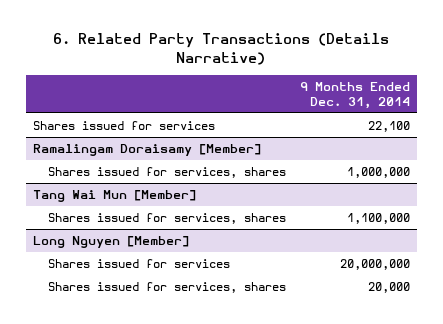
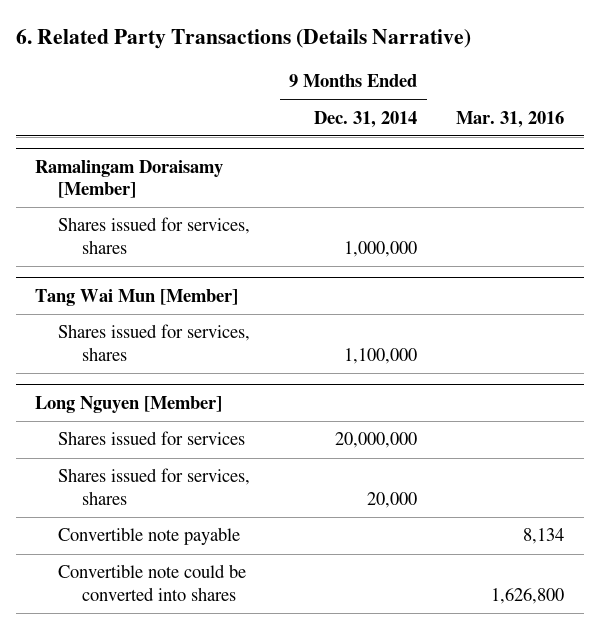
- | 9 Months Ended Dec. 31, 2014
+ | 9 Months Ended Dec. 31, 2014 | Mar. 31, 2016
- Shares issued for services | 22,100
@ Long Nguyen [Member]
+ Convertible note payable | | 8,134
+ Convertible note could be converted into shares | | 1,626,800

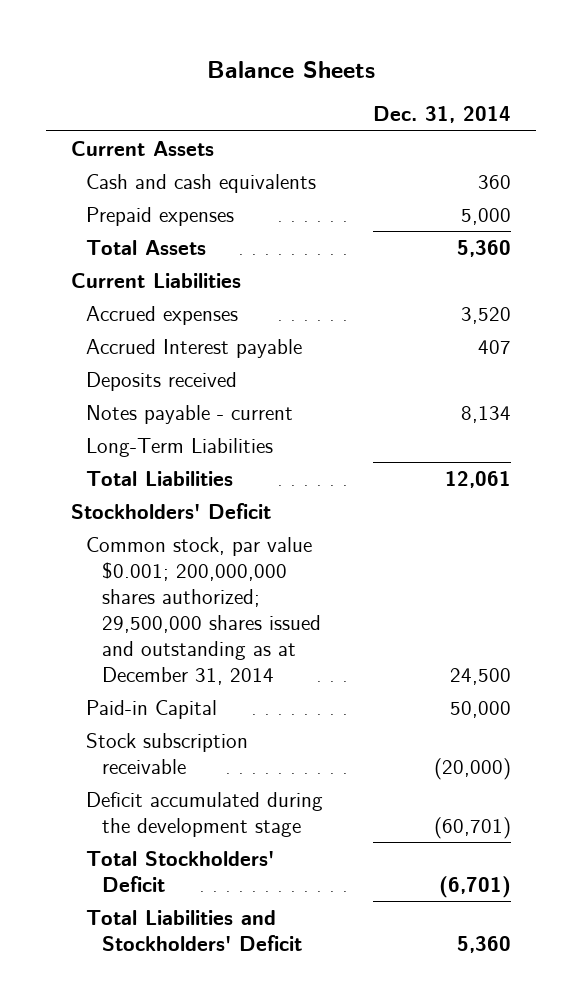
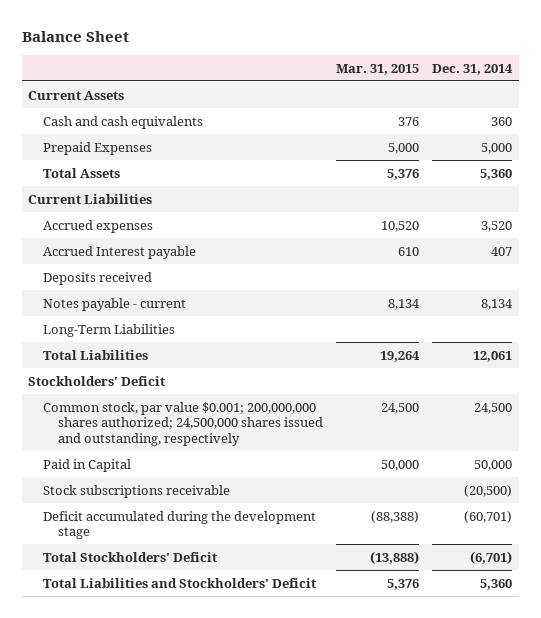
- Balance Sheets
+ Balance Sheet
- | Dec. 31, 2014
+ | Mar. 31, 2015 | Dec. 31, 2014
- Prepaid expenses | 5,000
+ Prepaid Expenses | 5,000 | 5,000
- Common stock, par value $0.001; 200,000,000 shares authorized; 29,500,000 shares issued and outstanding as at December 31, 2014 | 24,500
- Paid-in Capital | 50,000
- Stock subscription receivable | (20,000)
+ Common stock, par value $0.001; 200,000,000 shares authorized; 24,500,000 shares issued and outstanding, respectively | 24,500 | 24,500
+ Paid in Capital | 50,000 | 50,000
+ Stock subscriptions receivable | | (20,500)

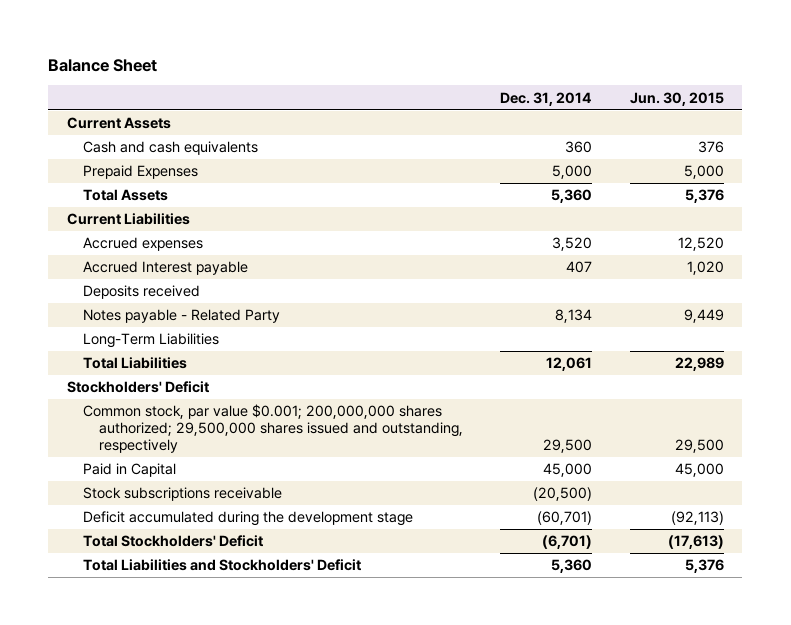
- | Mar. 31, 2015 | Dec. 31, 2014
+ | Dec. 31, 2014 | Jun. 30, 2015
- Notes payable - current | 8,134 | 8,134
+ Notes payable - Related Party | 8,134 | 9,449
- Common stock, par value $0.001; 200,000,000 shares authorized; 24,500,000 shares issued and outstanding, respectively | 24,500 | 24,500
- Paid in Capital | 50,000 | 50,000
+ Common stock, par value $0.001; 200,000,000 shares authorized; 29,500,000 shares issued and outstanding, respectively | 29,500 | 29,500
+ Paid in Capital | 45,000 | 45,000

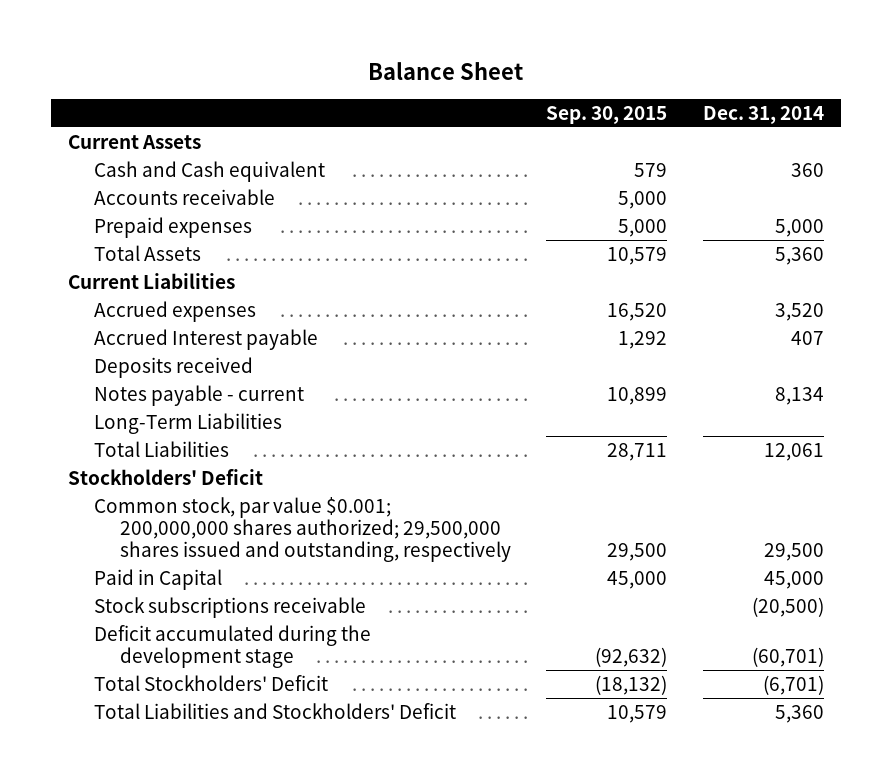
- | Dec. 31, 2014 | Jun. 30, 2015
+ | Sep. 30, 2015 | Dec. 31, 2014
- Cash and cash equivalents | 360 | 376
- Prepaid Expenses | 5,000 | 5,000
+ Cash and Cash equivalent | 579 | 360
+ Accounts receivable | 5,000 |
+ Prepaid expenses | 5,000 | 5,000
- Notes payable - Related Party | 8,134 | 9,449
+ Notes payable - current | 10,899 | 8,134

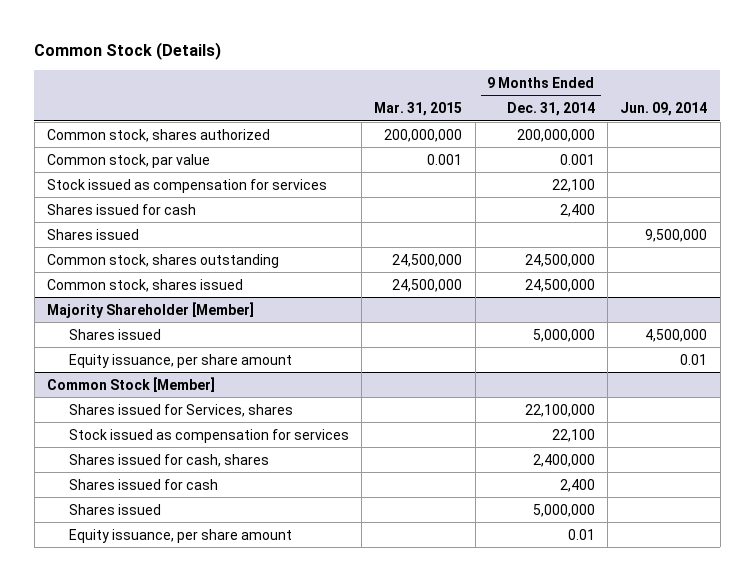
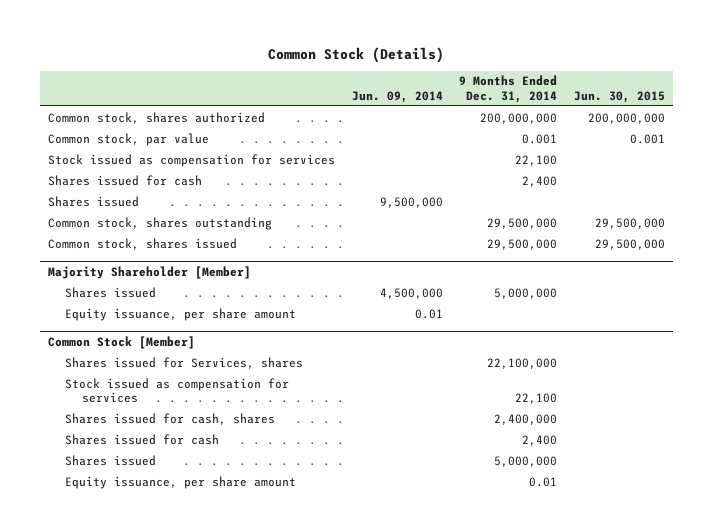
- | Mar. 31, 2015 | 9 Months Ended Dec. 31, 2014 | Jun. 09, 2014
+ | Jun. 09, 2014 | 9 Months Ended Dec. 31, 2014 | Jun. 30, 2015
- Common stock, shares outstanding | 24,500,000 | 24,500,000 |
- Common stock, shares issued | 24,500,000 | 24,500,000 |
+ Common stock, shares outstanding | | 29,500,000 | 29,500,000
+ Common stock, shares issued | | 29,500,000 | 29,500,000

